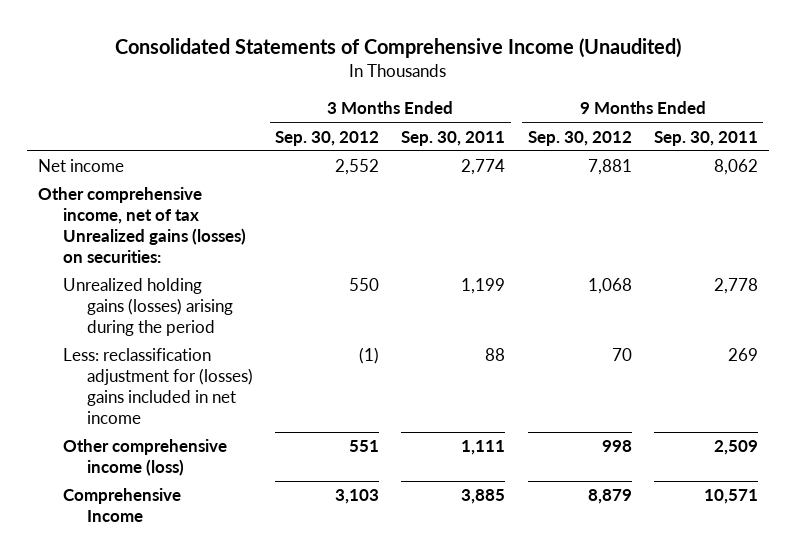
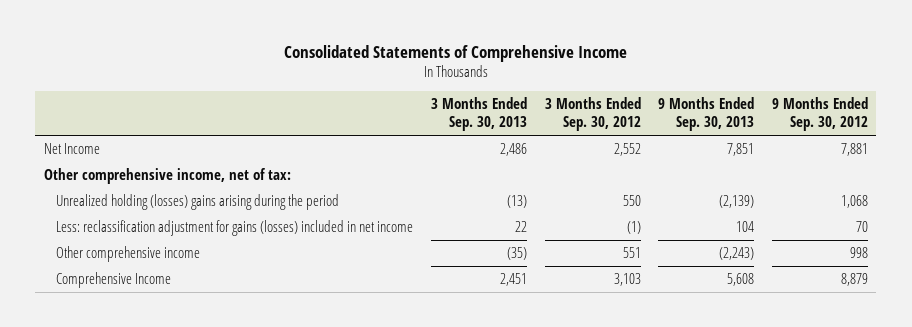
- Consolidated Statements of Comprehensive Income (Unaudited)
+ Consolidated Statements of Comprehensive Income
- | 3 Months Ended Sep. 30, 2012 | 3 Months Ended Sep. 30, 2011 | 9 Months Ended Sep. 30, 2012 | 9 Months Ended Sep. 30, 2011
+ | 3 Months Ended Sep. 30, 2013 | 3 Months Ended Sep. 30, 2012 | 9 Months Ended Sep. 30, 2013 | 9 Months Ended Sep. 30, 2012
- Net income | 2,552 | 2,774 | 7,881 | 8,062
- Other comprehensive income, net of tax Unrealized gains (losses) on securities:
- Unrealized holding gains (losses) arising during the period | 550 | 1,199 | 1,068 | 2,778
- Less: reclassification adjustment for (losses) gains included in net income | (1) | 88 | 70 | 269
- Other comprehensive income (loss) | 551 | 1,111 | 998 | 2,509
+ Net Income | 2,486 | 2,552 | 7,851 | 7,881
+ Other comprehensive income, net of tax:
+ Unrealized holding (losses) gains arising during the period | (13) | 550 | (2,139) | 1,068
+ Less: reclassification adjustment for gains (losses) included in net income | 22 | (1) | 104 | 70
+ Other comprehensive income | (35) | 551 | (2,243) | 998

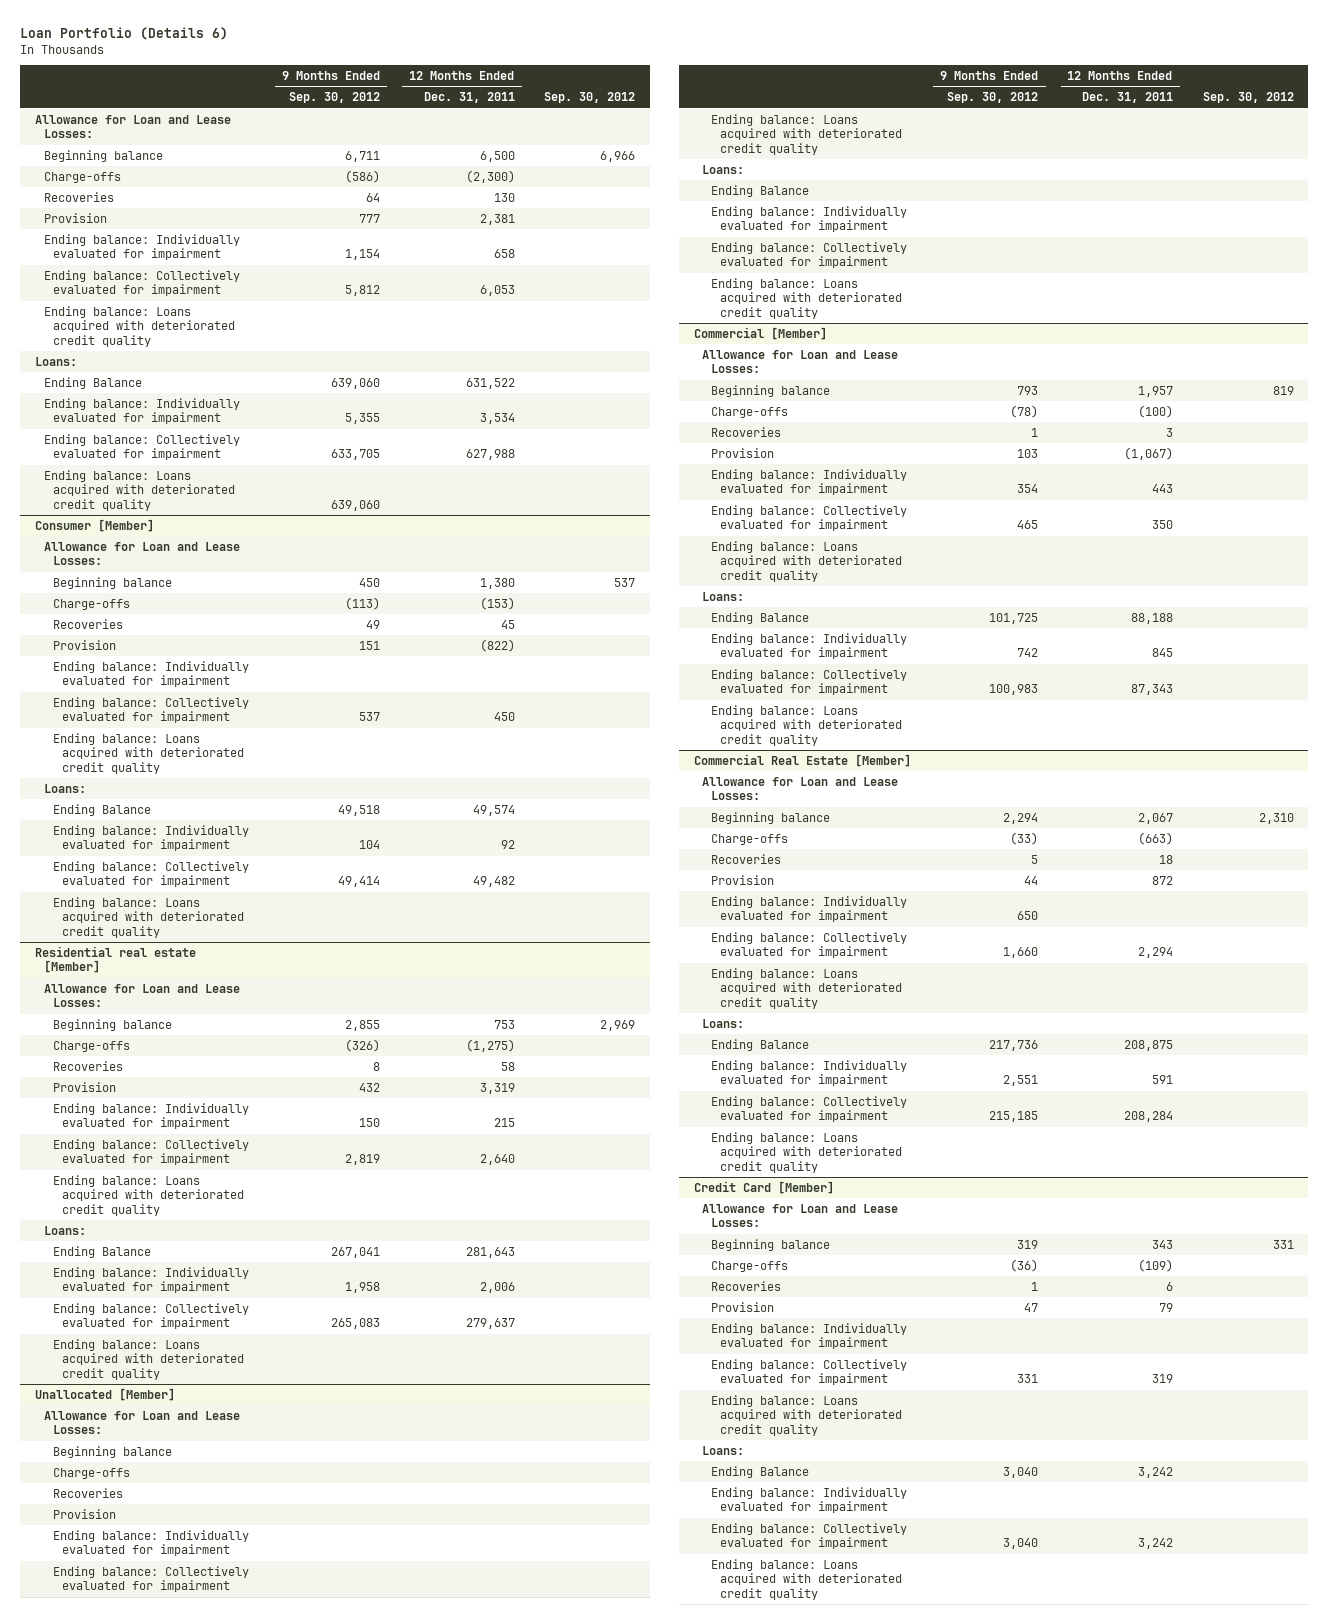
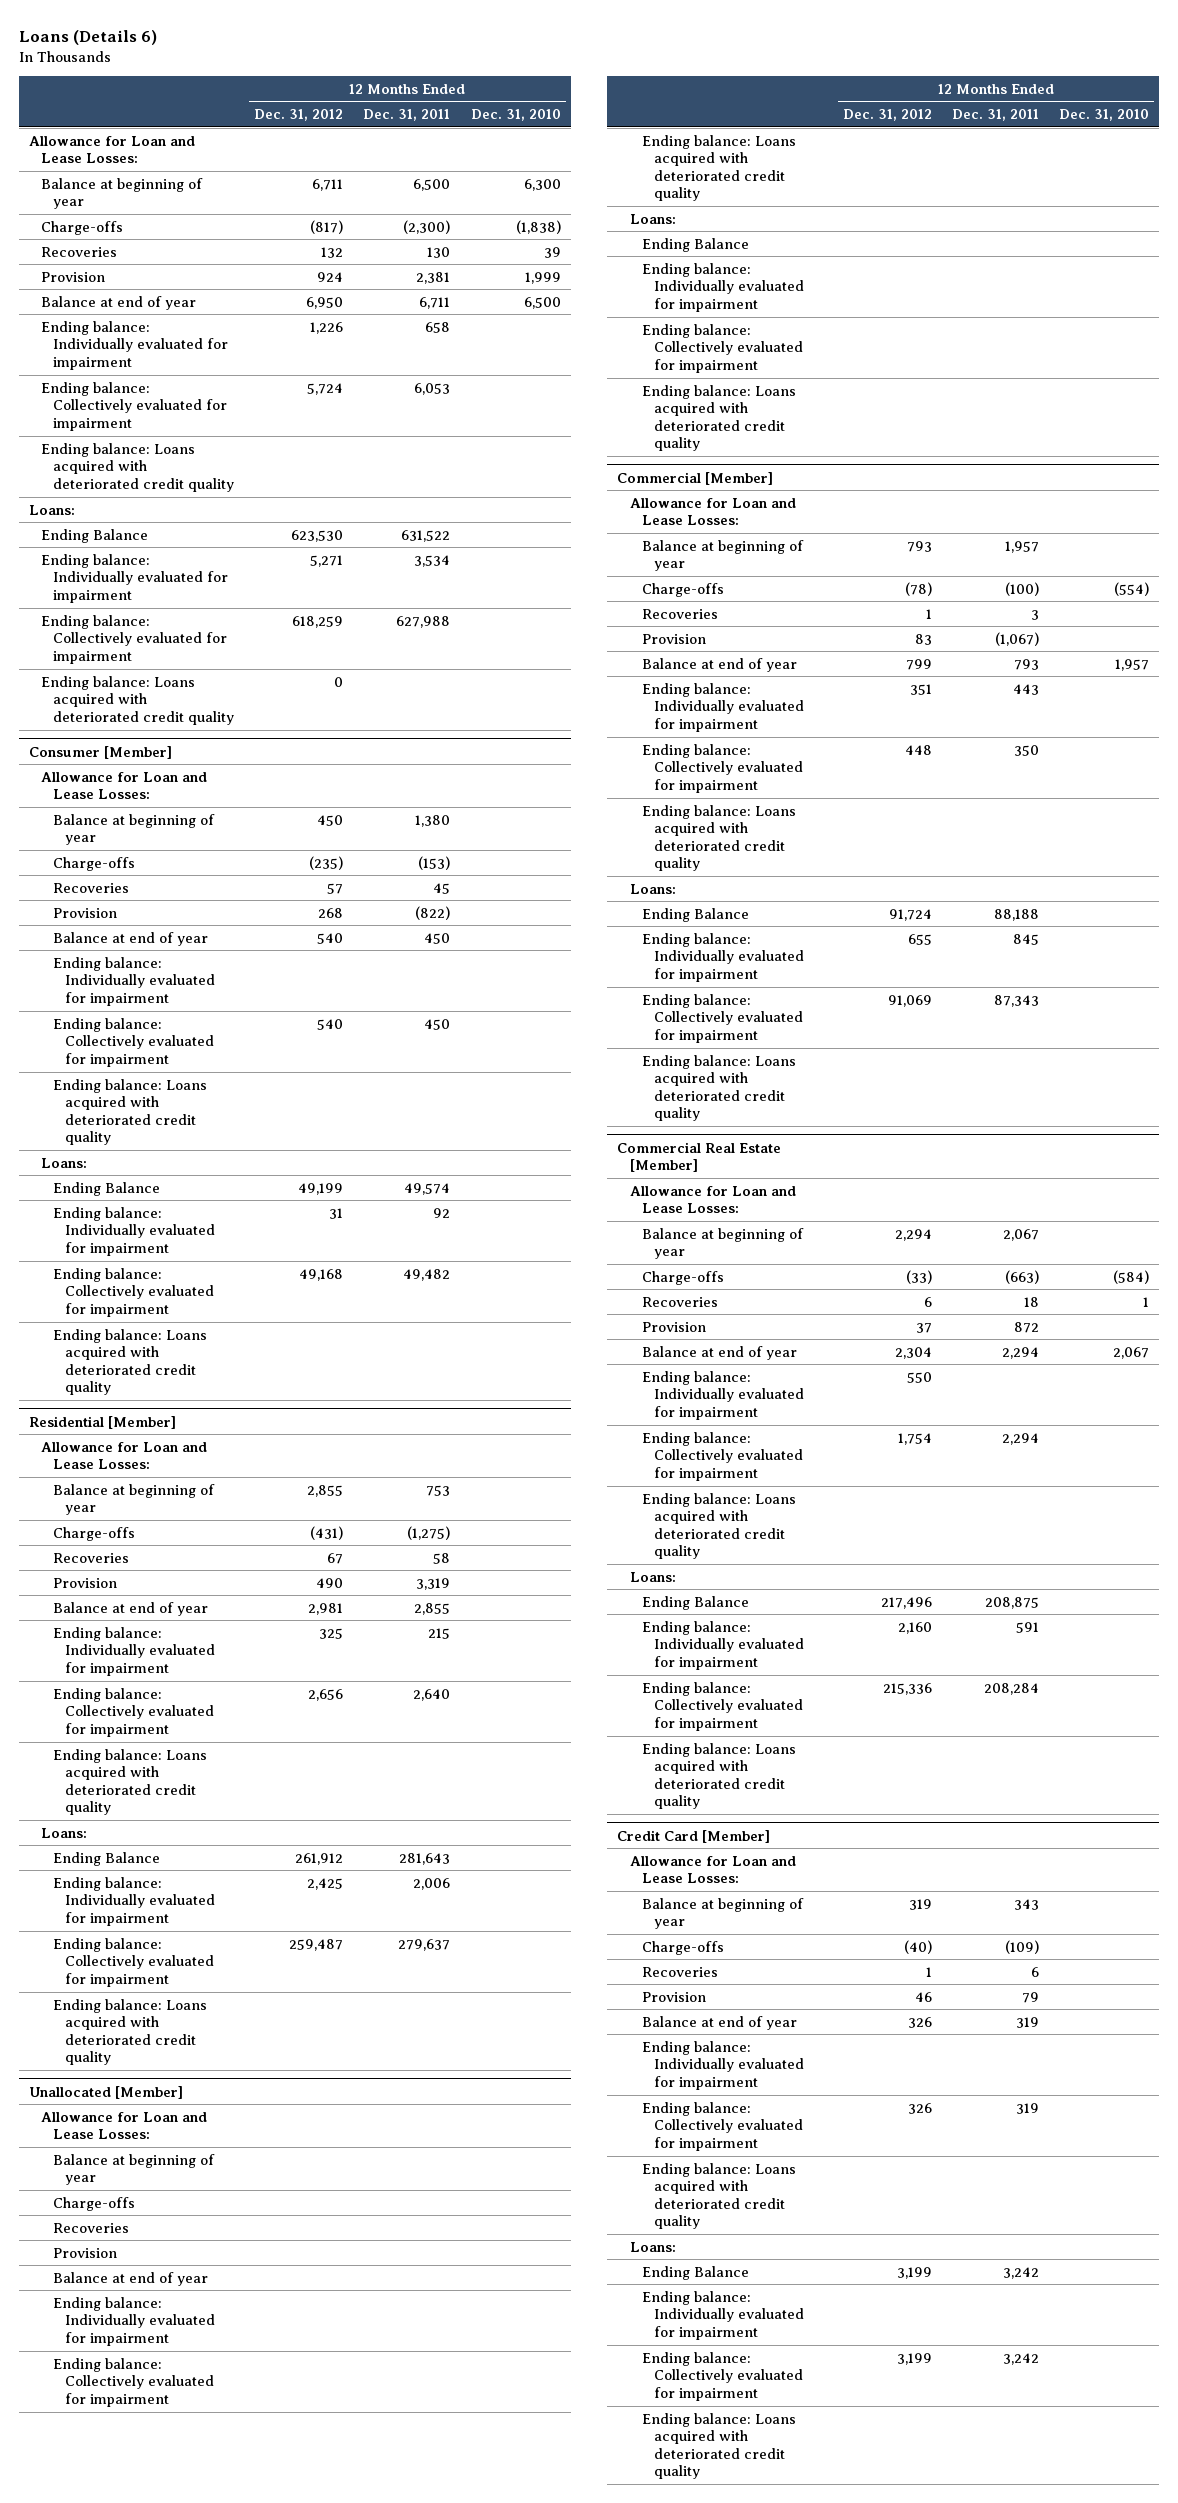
- Loan Portfolio (Details 6)
+ Loans (Details 6)
- | 9 Months Ended Sep. 30, 2012 | 12 Months Ended Dec. 31, 2011 | Sep. 30, 2012
+ | 12 Months Ended Dec. 31, 2012 | 12 Months Ended Dec. 31, 2011 | 12 Months Ended Dec. 31, 2010
- Beginning balance | 6,711 | 6,500 | 6,966
+ Balance at beginning of year | 6,711 | 6,500 | 6,300
+ Balance at end of year | 6,950 | 6,711 | 6,500
@ Consumer [Member]
- Beginning balance | 450 | 1,380 | 537
+ Balance at beginning of year | 450 | 1,380 |
+ Balance at end of year | 540 | 450 |
- Residential real estate [Member]
+ Residential [Member]
- Beginning balance | 2,855 | 753 | 2,969
+ Balance at beginning of year | 2,855 | 753 |
+ Balance at end of year | 2,981 | 2,855 |
@ Unallocated [Member]
- Beginning balance
+ Balance at beginning of year
+ Balance at end of year
@ Commercial [Member]
- Beginning balance | 793 | 1,957 | 819
+ Balance at beginning of year | 793 | 1,957 |
+ Balance at end of year | 799 | 793 | 1,957
@ Commercial Real Estate [Member]
- Beginning balance | 2,294 | 2,067 | 2,310
+ Balance at beginning of year | 2,294 | 2,067 |
+ Balance at end of year | 2,304 | 2,294 | 2,067
@ Credit Card [Member]
- Beginning balance | 319 | 343 | 331
+ Balance at beginning of year | 319 | 343 |
+ Balance at end of year | 326 | 319 |

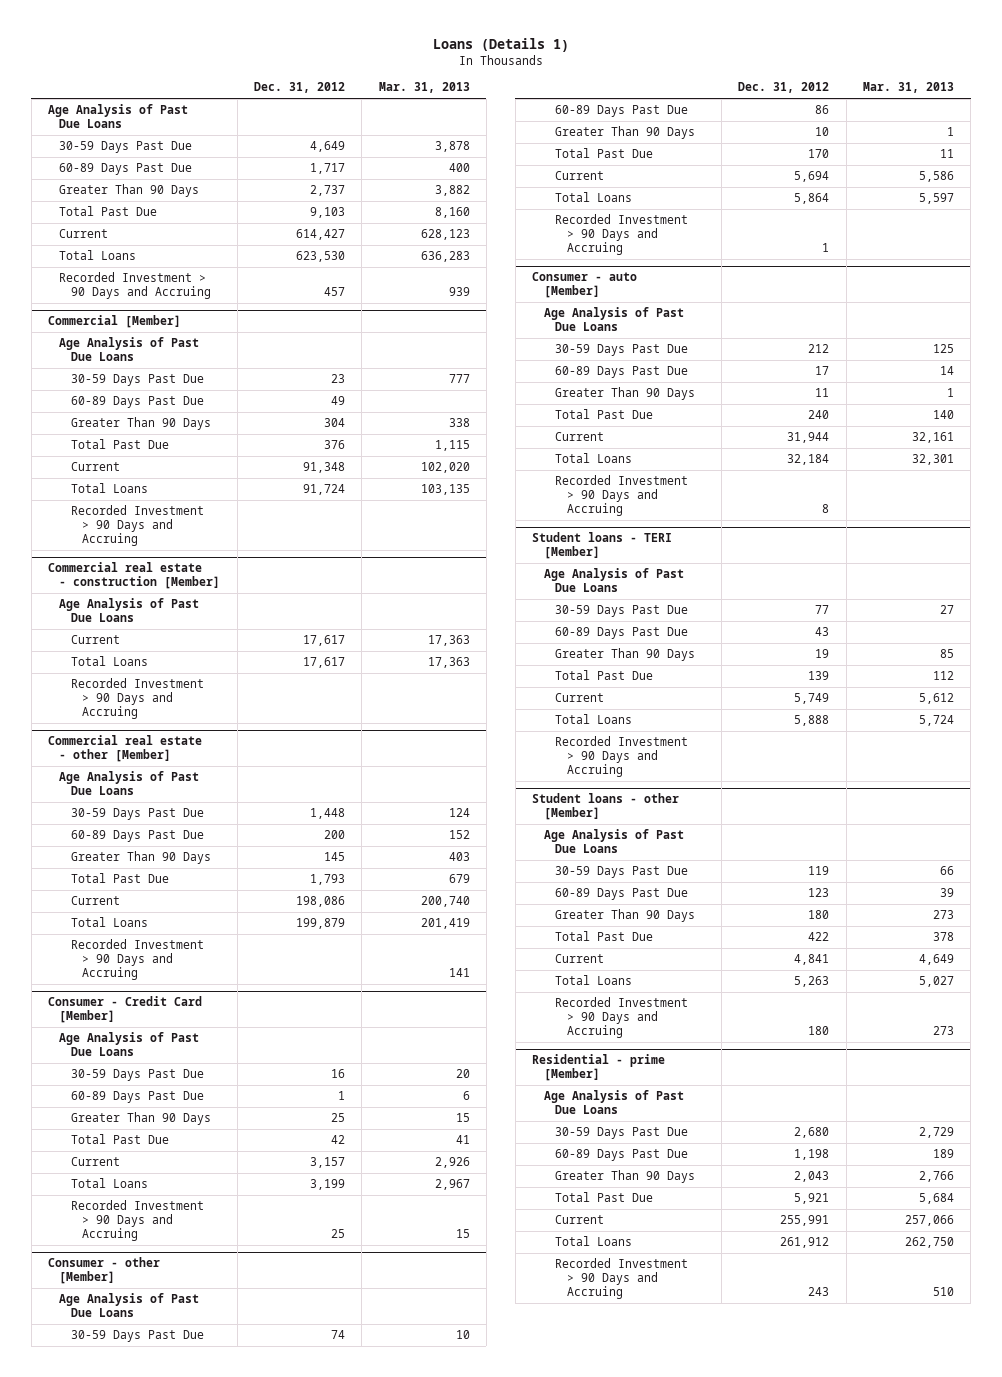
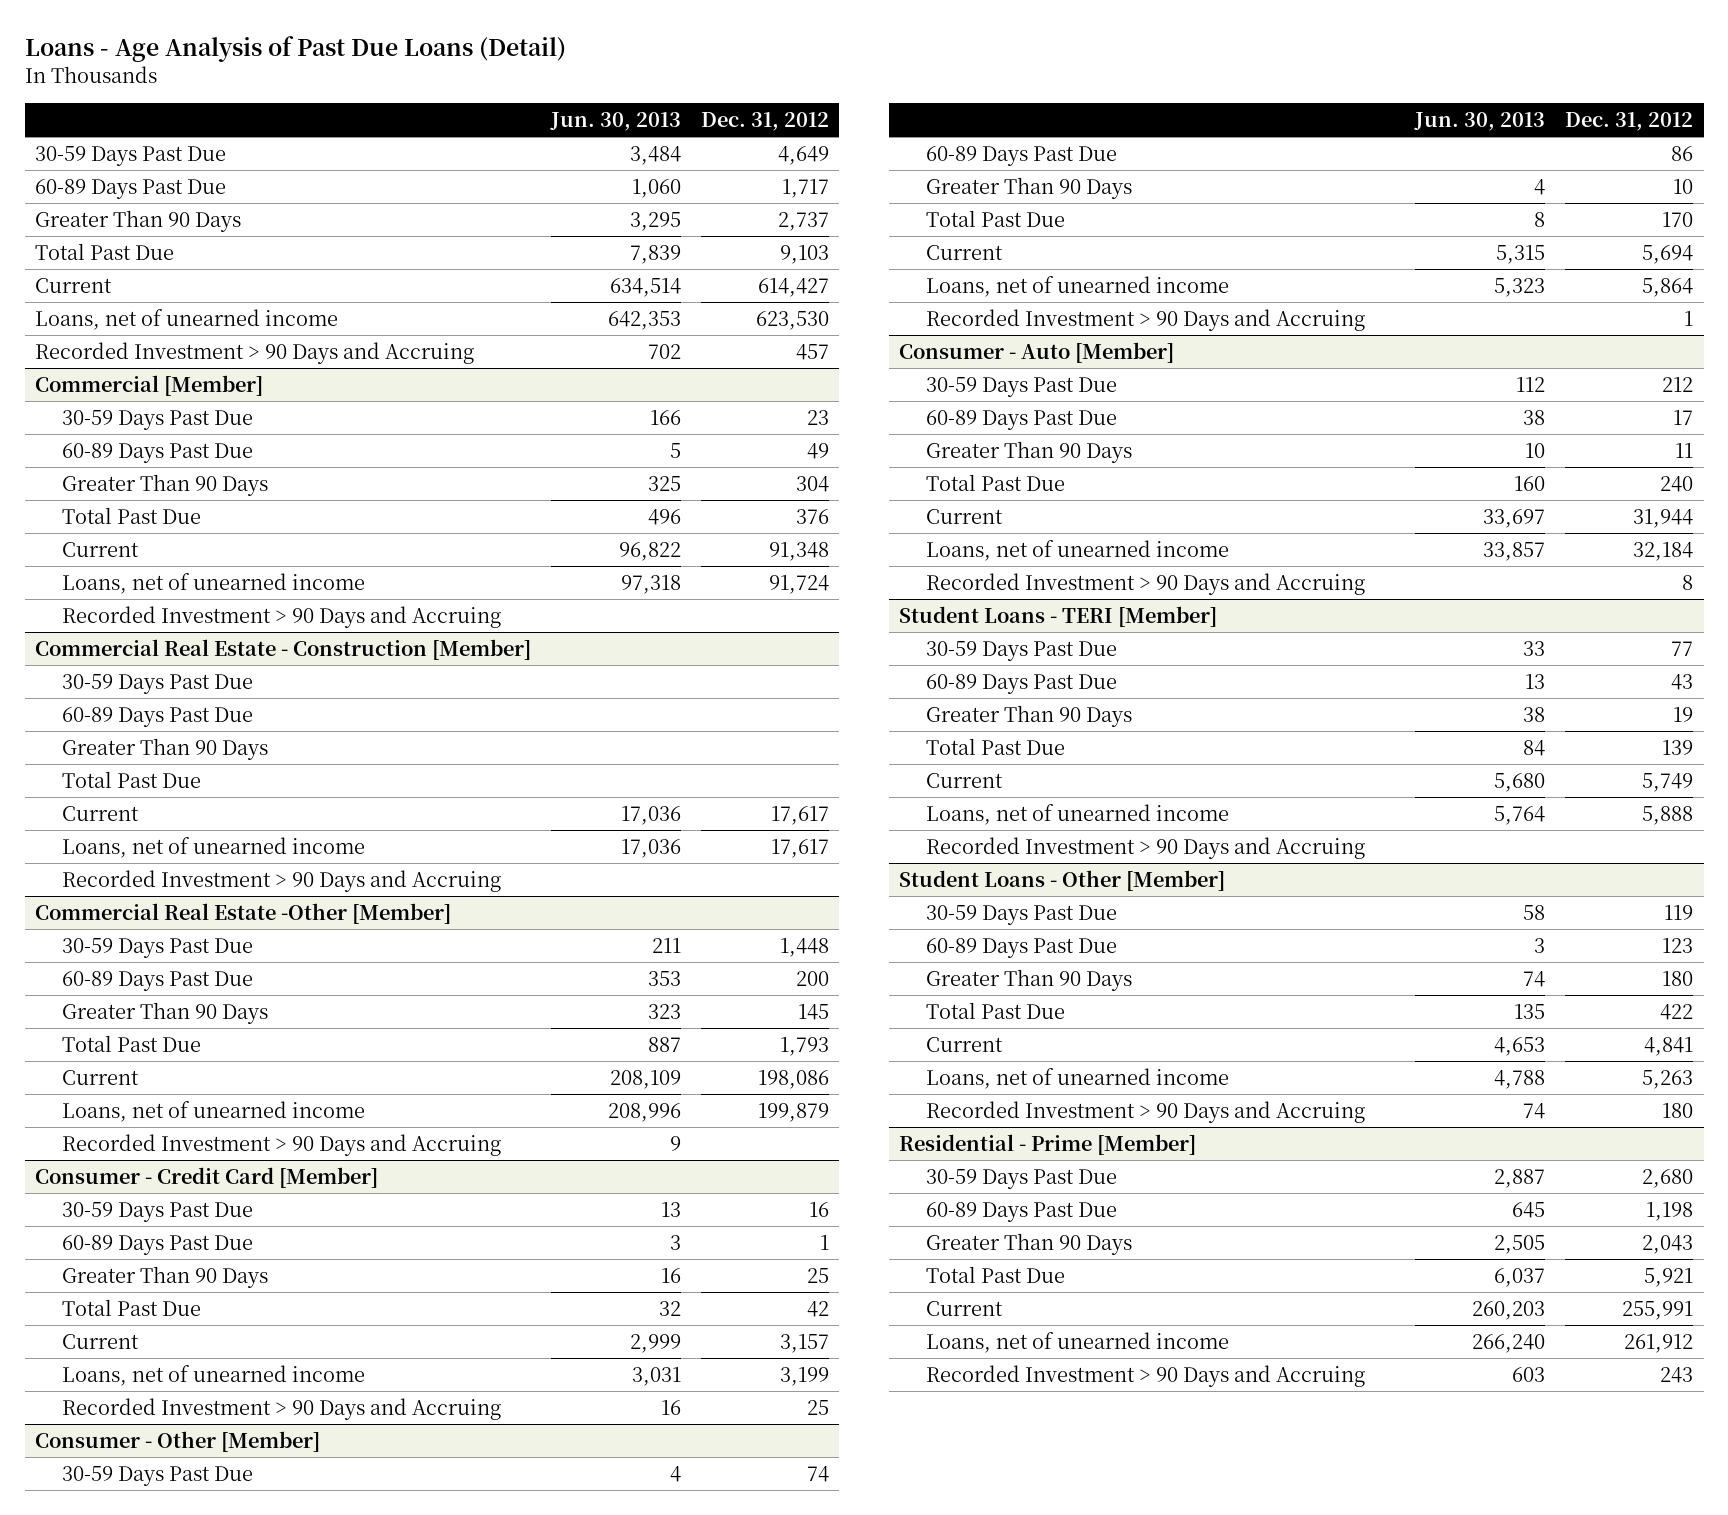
- Loans (Details 1)
+ Loans - Age Analysis of Past Due Loans (Detail)
- | Dec. 31, 2012 | Mar. 31, 2013
+ | Jun. 30, 2013 | Dec. 31, 2012
- Age Analysis of Past Due Loans
- Total Loans | 623,530 | 636,283
+ Loans, net of unearned income | 642,353 | 623,530
@ Commercial [Member]
- Age Analysis of Past Due Loans
- Total Loans | 91,724 | 103,135
+ Loans, net of unearned income | 97,318 | 91,724
- Commercial real estate - construction [Member]
- Age Analysis of Past Due Loans
+ Commercial Real Estate - Construction [Member]
+ 30-59 Days Past Due
+ 60-89 Days Past Due
+ Greater Than 90 Days
+ Total Past Due
- Total Loans | 17,617 | 17,363
+ Loans, net of unearned income | 17,036 | 17,617
- Commercial real estate - other [Member]
- Age Analysis of Past Due Loans
+ Commercial Real Estate -Other [Member]
- Total Loans | 199,879 | 201,419
+ Loans, net of unearned income | 208,996 | 199,879
@ Consumer - Credit Card [Member]
- Age Analysis of Past Due Loans
- Total Loans | 3,199 | 2,967
+ Loans, net of unearned income | 3,031 | 3,199
- Consumer - other [Member]
- Age Analysis of Past Due Loans
+ Consumer - Other [Member]
- Total Loans | 5,864 | 5,597
+ Loans, net of unearned income | 5,323 | 5,864
- Consumer - auto [Member]
- Age Analysis of Past Due Loans
+ Consumer - Auto [Member]
- Total Loans | 32,184 | 32,301
+ Loans, net of unearned income | 33,857 | 32,184
- Student loans - TERI [Member]
- Age Analysis of Past Due Loans
+ Student Loans - TERI [Member]
- Total Loans | 5,888 | 5,724
+ Loans, net of unearned income | 5,764 | 5,888
- Student loans - other [Member]
- Age Analysis of Past Due Loans
+ Student Loans - Other [Member]
- Total Loans | 5,263 | 5,027
+ Loans, net of unearned income | 4,788 | 5,263
- Residential - prime [Member]
- Age Analysis of Past Due Loans
+ Residential - Prime [Member]
- Total Loans | 261,912 | 262,750
+ Loans, net of unearned income | 266,240 | 261,912

